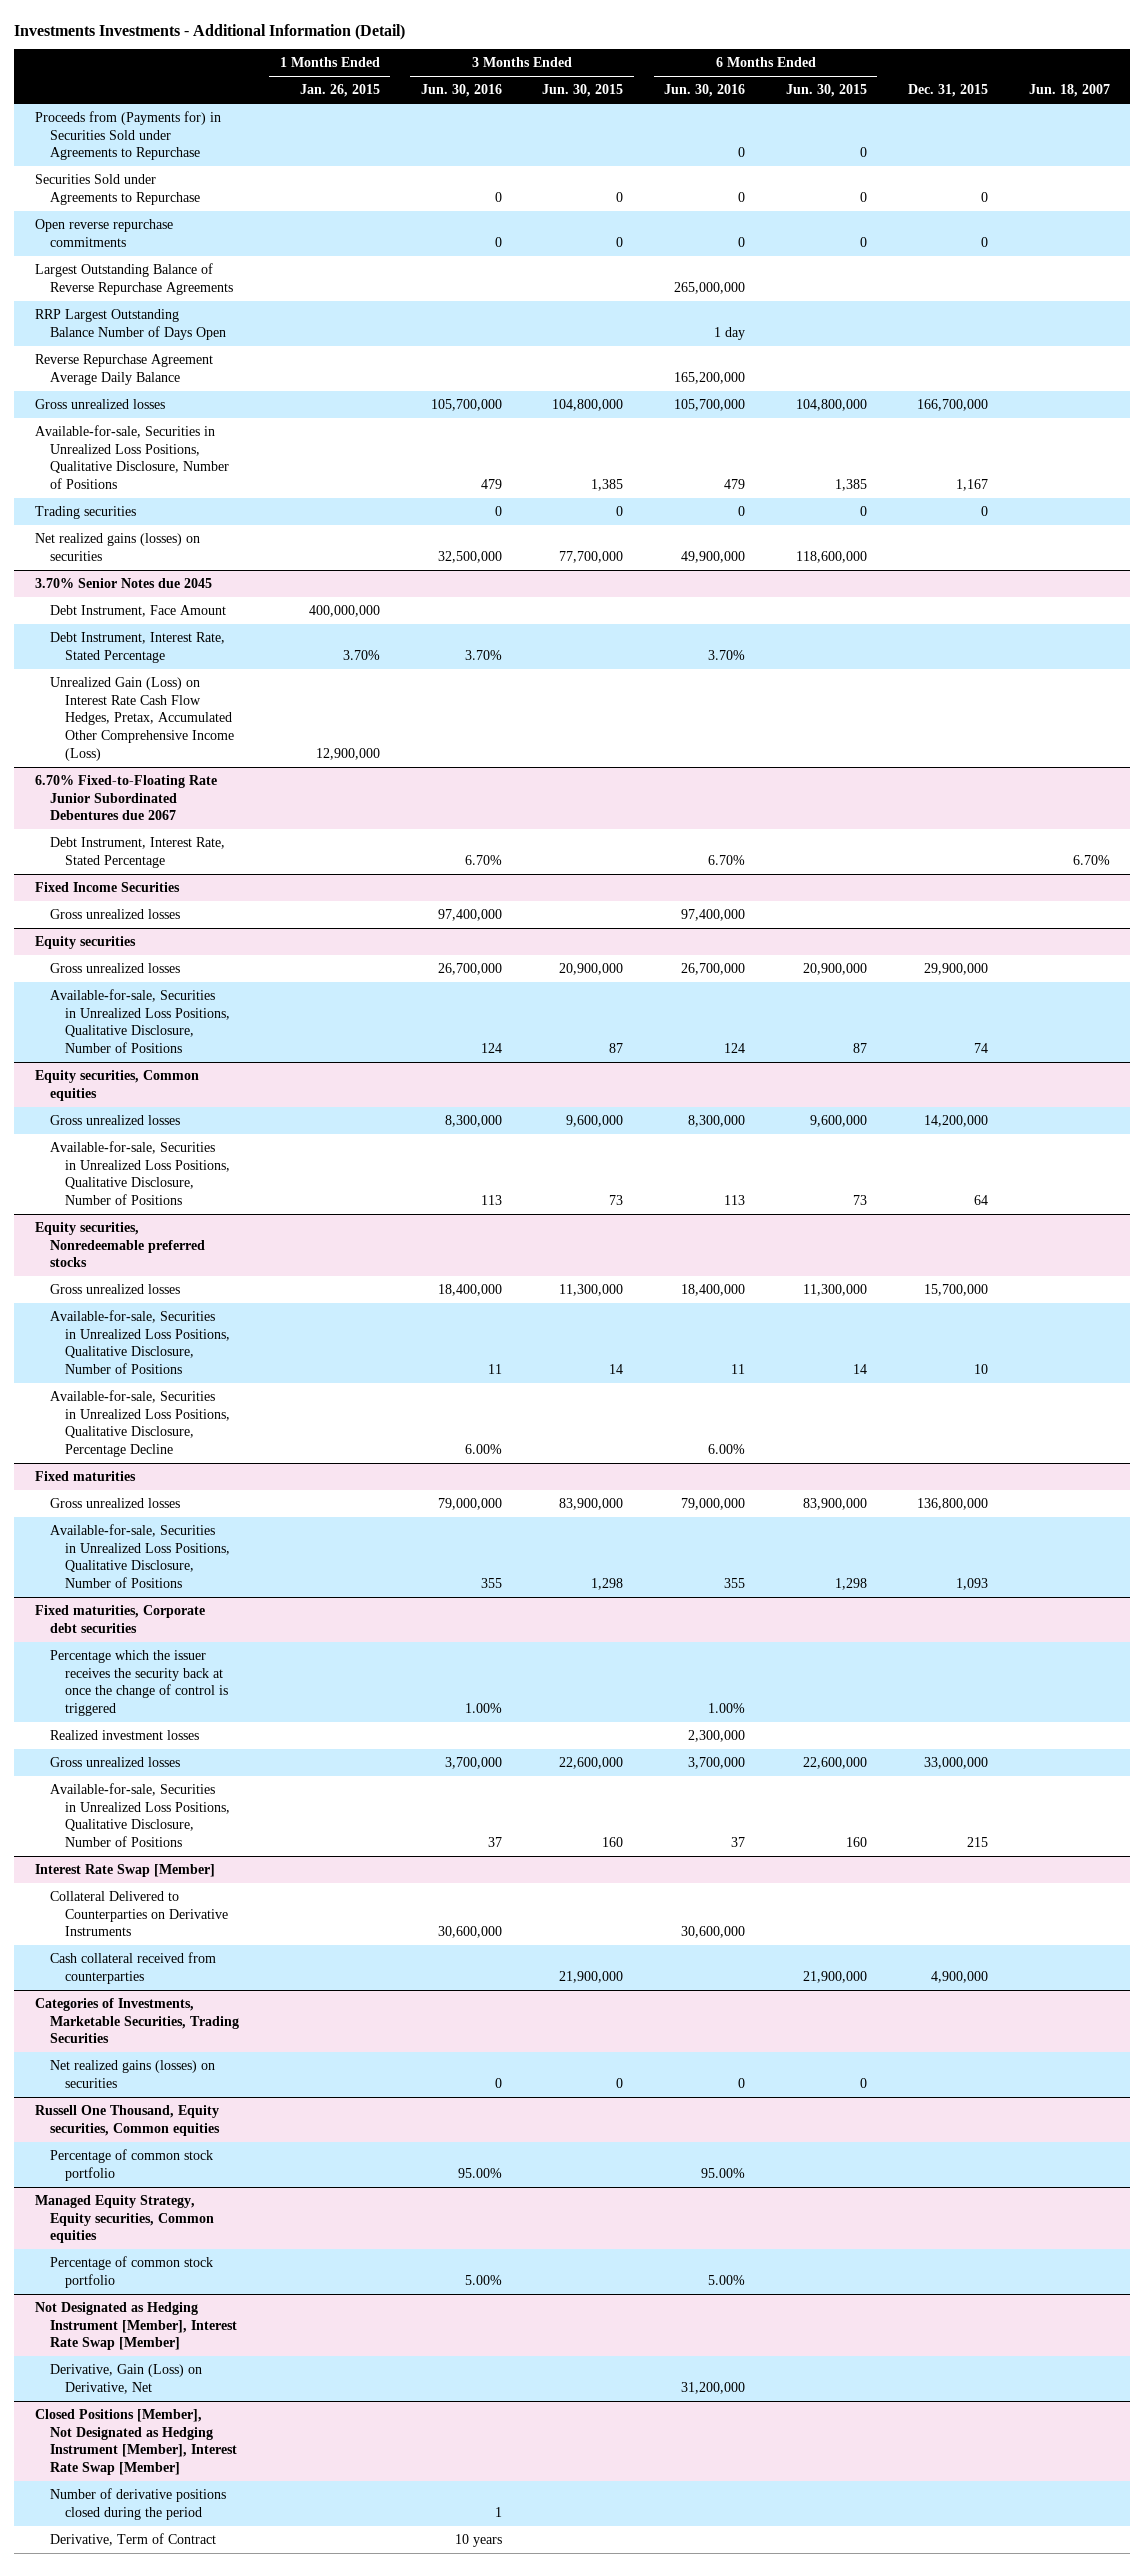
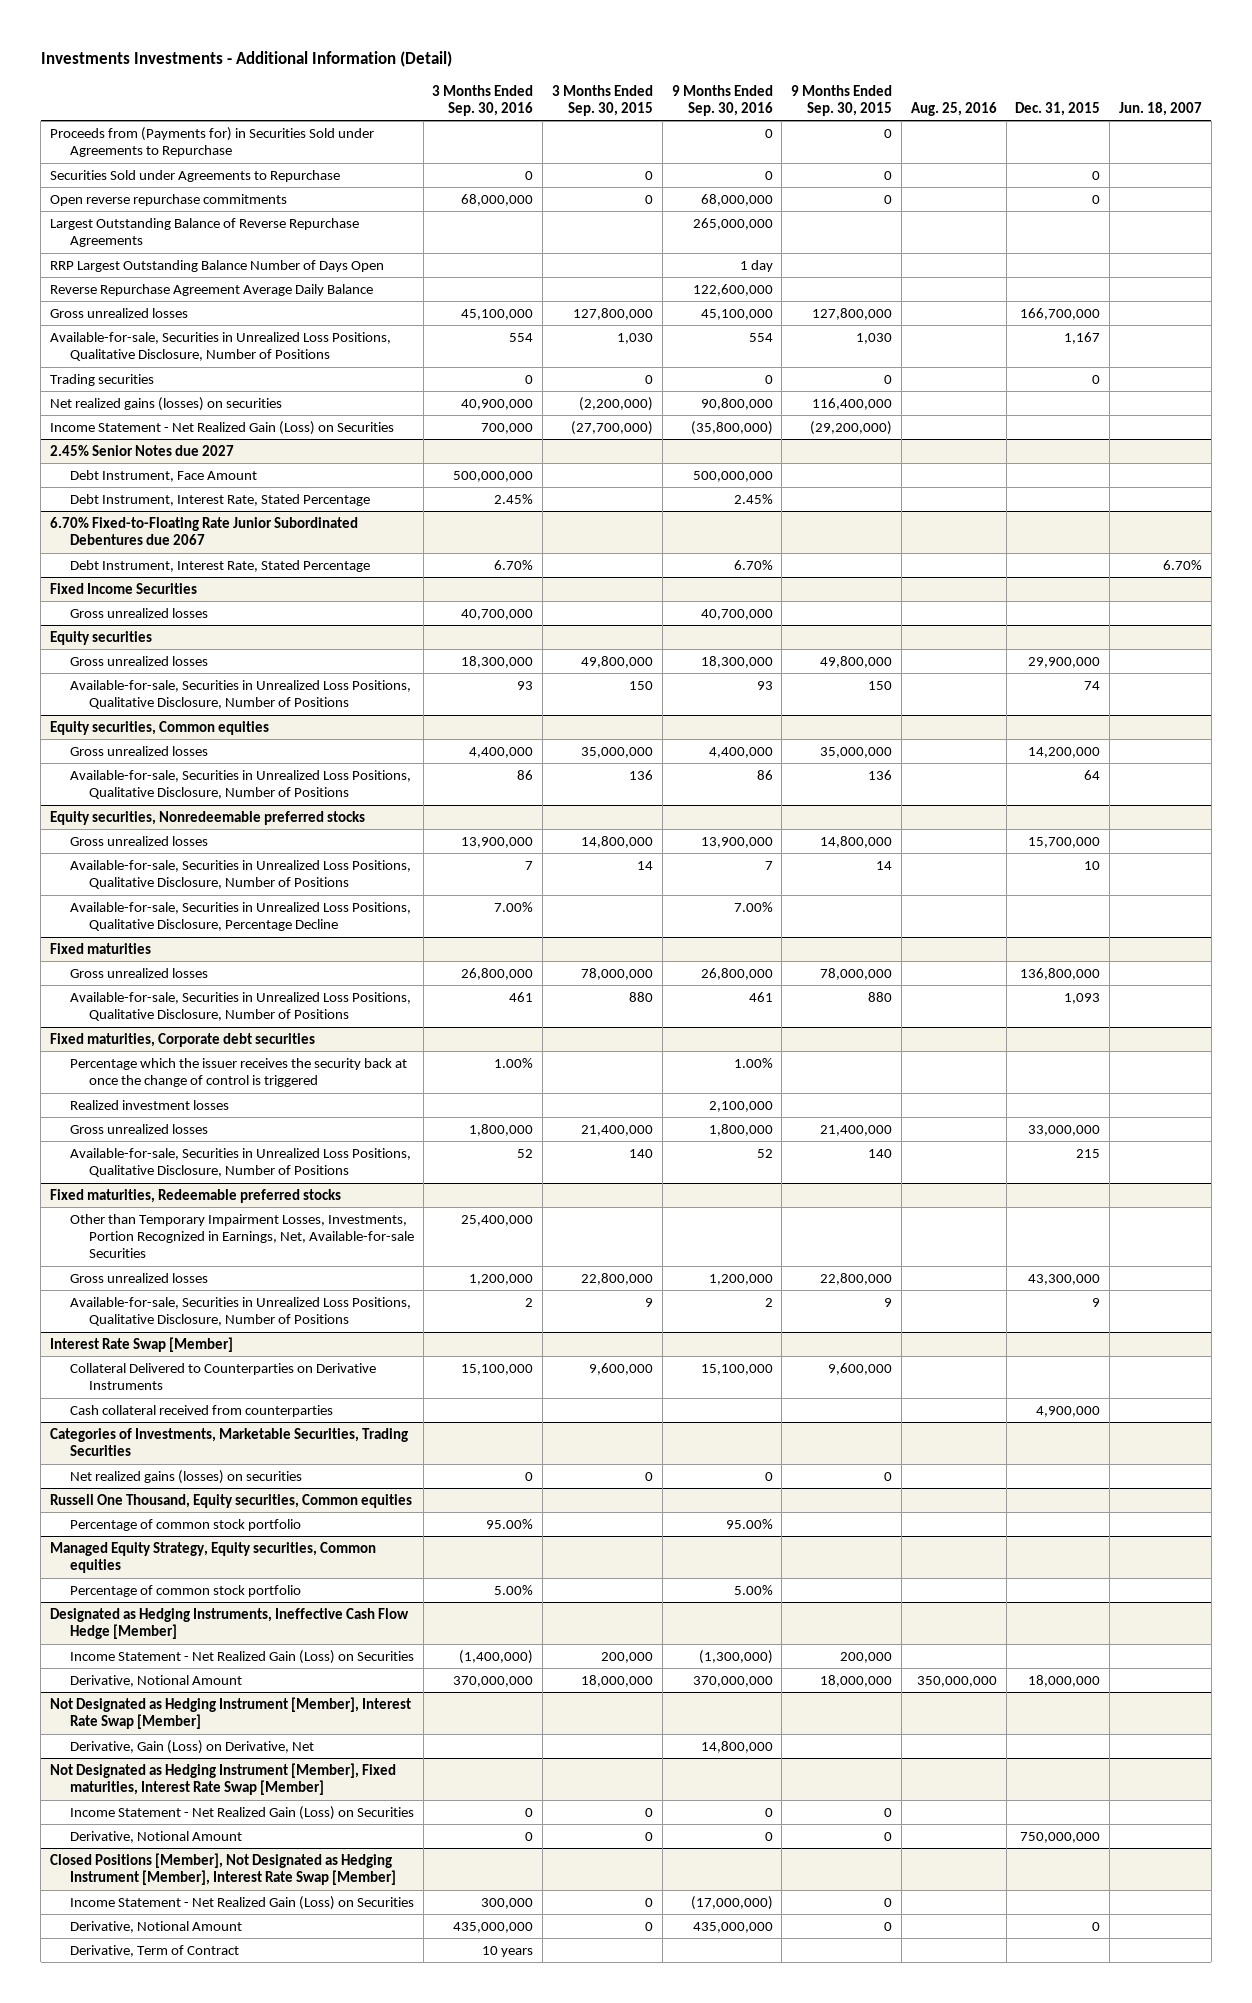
- | 1 Months Ended Jan. 26, 2015 | 3 Months Ended Jun. 30, 2016 | 3 Months Ended Jun. 30, 2015 | 6 Months Ended Jun. 30, 2016 | 6 Months Ended Jun. 30, 2015 | Dec. 31, 2015 | Jun. 18, 2007
+ | 3 Months Ended Sep. 30, 2016 | 3 Months Ended Sep. 30, 2015 | 9 Months Ended Sep. 30, 2016 | 9 Months Ended Sep. 30, 2015 | Aug. 25, 2016 | Dec. 31, 2015 | Jun. 18, 2007
- 3.70% Senior Notes due 2045
- Debt Instrument, Face Amount | 400,000,000 | | | | | |
- Debt Instrument, Interest Rate, Stated Percentage | 3.70% | 3.70% | | 3.70% | | |
- Unrealized Gain (Loss) on Interest Rate Cash Flow Hedges, Pretax, Accumulated Other Comprehensive Income (Loss) | 12,900,000 | | | | | |
+ Income Statement - Net Realized Gain (Loss) on Securities | 700,000 | (27,700,000) | (35,800,000) | (29,200,000) | | |
+ 2.45% Senior Notes due 2027
+ Debt Instrument, Face Amount | 500,000,000 | | 500,000,000 | | | |
+ Debt Instrument, Interest Rate, Stated Percentage | 2.45% | | 2.45% | | | |
+ Fixed maturities, Redeemable preferred stocks
+ Other than Temporary Impairment Losses, Investments, Portion Recognized in Earnings, Net, Available-for-sale Securities | 25,400,000 | | | | | |
+ Gross unrealized losses | 1,200,000 | 22,800,000 | 1,200,000 | 22,800,000 | | 43,300,000 |
+ Available-for-sale, Securities in Unrealized Loss Positions, Qualitative Disclosure, Number of Positions | 2 | 9 | 2 | 9 | | 9 |
+ Designated as Hedging Instruments, Ineffective Cash Flow Hedge [Member]
+ Income Statement - Net Realized Gain (Loss) on Securities | (1,400,000) | 200,000 | (1,300,000) | 200,000 | | |
+ Derivative, Notional Amount | 370,000,000 | 18,000,000 | 370,000,000 | 18,000,000 | 350,000,000 | 18,000,000 |
+ Not Designated as Hedging Instrument [Member], Fixed maturities, Interest Rate Swap [Member]
+ Income Statement - Net Realized Gain (Loss) on Securities | 0 | 0 | 0 | 0 | | |
+ Derivative, Notional Amount | 0 | 0 | 0 | 0 | | 750,000,000 |
@ Closed Positions [Member], Not Designated as Hedging Instrument [Member], Interest Rate Swap [Member]
- Number of derivative positions closed during the period | | 1 | | | | |
+ Income Statement - Net Realized Gain (Loss) on Securities | 300,000 | 0 | (17,000,000) | 0 | | |
+ Derivative, Notional Amount | 435,000,000 | 0 | 435,000,000 | 0 | | 0 |

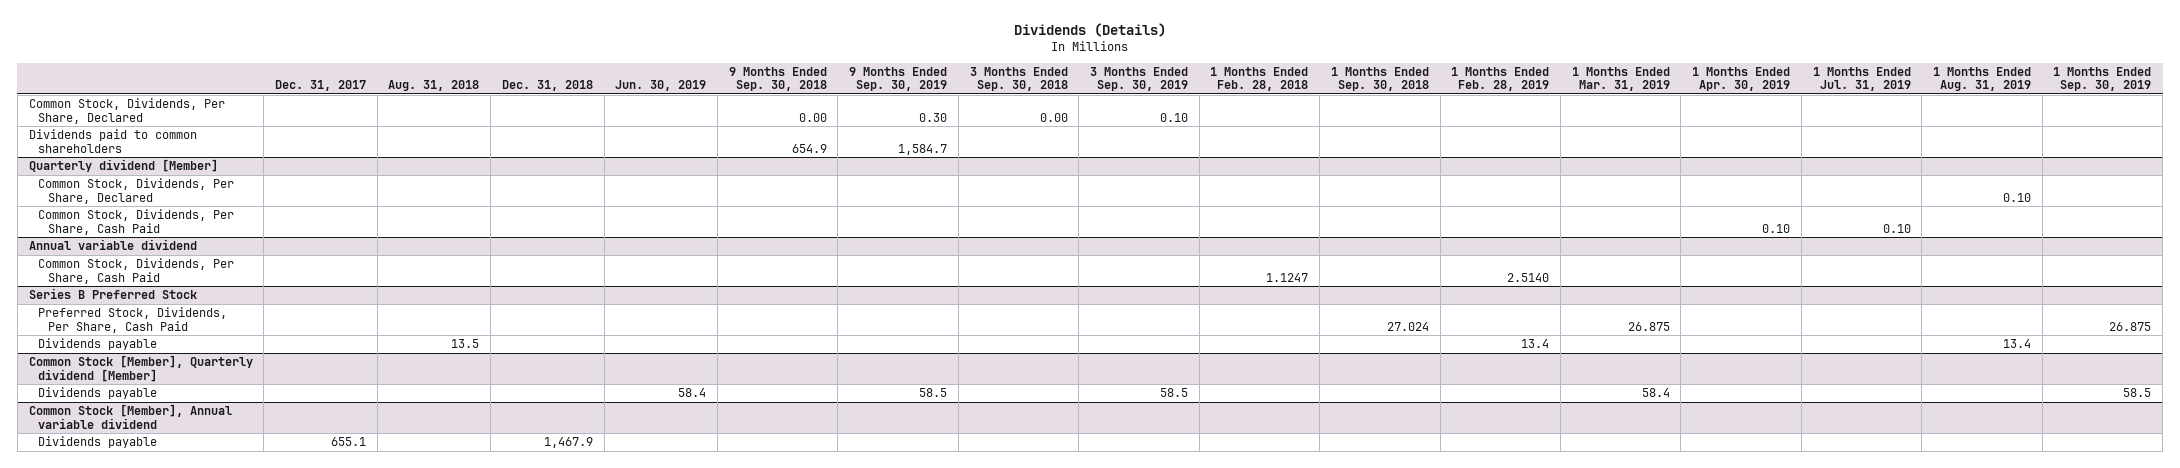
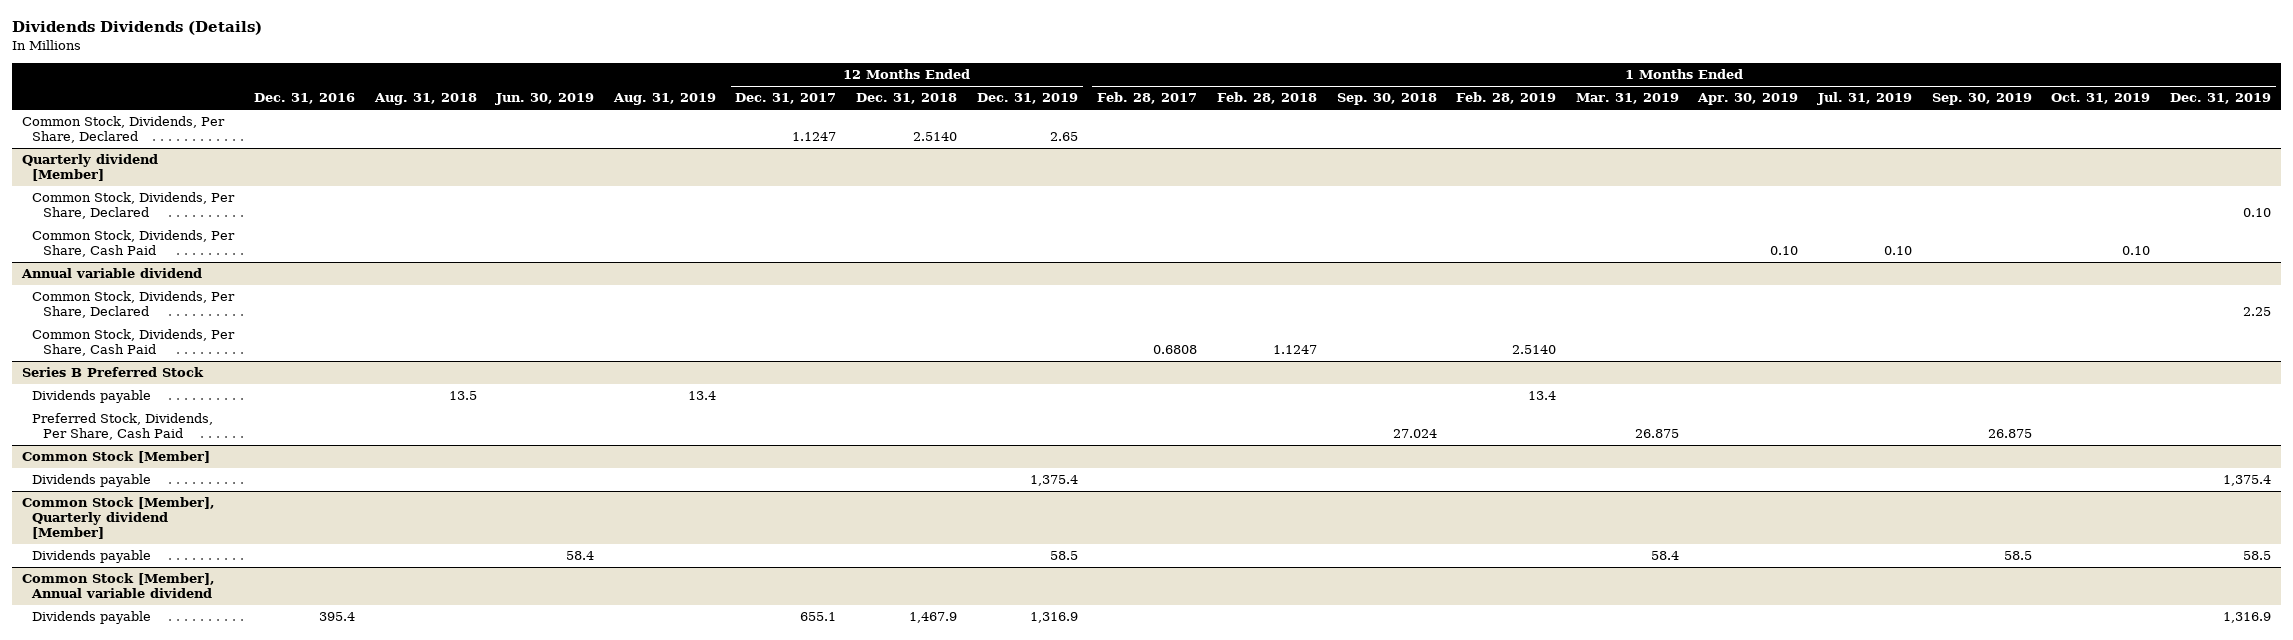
- Dividends (Details)
+ Dividends Dividends (Details)
- | Dec. 31, 2017 | Aug. 31, 2018 | Dec. 31, 2018 | Jun. 30, 2019 | 9 Months Ended Sep. 30, 2018 | 9 Months Ended Sep. 30, 2019 | 3 Months Ended Sep. 30, 2018 | 3 Months Ended Sep. 30, 2019 | 1 Months Ended Feb. 28, 2018 | 1 Months Ended Sep. 30, 2018 | 1 Months Ended Feb. 28, 2019 | 1 Months Ended Mar. 31, 2019 | 1 Months Ended Apr. 30, 2019 | 1 Months Ended Jul. 31, 2019 | 1 Months Ended Aug. 31, 2019 | 1 Months Ended Sep. 30, 2019
+ | Dec. 31, 2016 | Aug. 31, 2018 | Jun. 30, 2019 | Aug. 31, 2019 | 12 Months Ended Dec. 31, 2017 | 12 Months Ended Dec. 31, 2018 | 12 Months Ended Dec. 31, 2019 | 1 Months Ended Feb. 28, 2017 | 1 Months Ended Feb. 28, 2018 | 1 Months Ended Sep. 30, 2018 | 1 Months Ended Feb. 28, 2019 | 1 Months Ended Mar. 31, 2019 | 1 Months Ended Apr. 30, 2019 | 1 Months Ended Jul. 31, 2019 | 1 Months Ended Sep. 30, 2019 | 1 Months Ended Oct. 31, 2019 | 1 Months Ended Dec. 31, 2019
- Dividends paid to common shareholders | | | | | 654.9 | 1,584.7 | | | | | | | | | |
@ Annual variable dividend
+ Common Stock, Dividends, Per Share, Declared | | | | | | | | | | | | | | | | | 2.25
@ Series B Preferred Stock
moved down: Preferred Stock, Dividends, Per Share, Cash Paid | | | | | | | | | | 27.024 | | 26.875 | | | 26.875 | |
+ Common Stock [Member]
+ Dividends payable | | | | | | | 1,375.4 | | | | | | | | | | 1,375.4

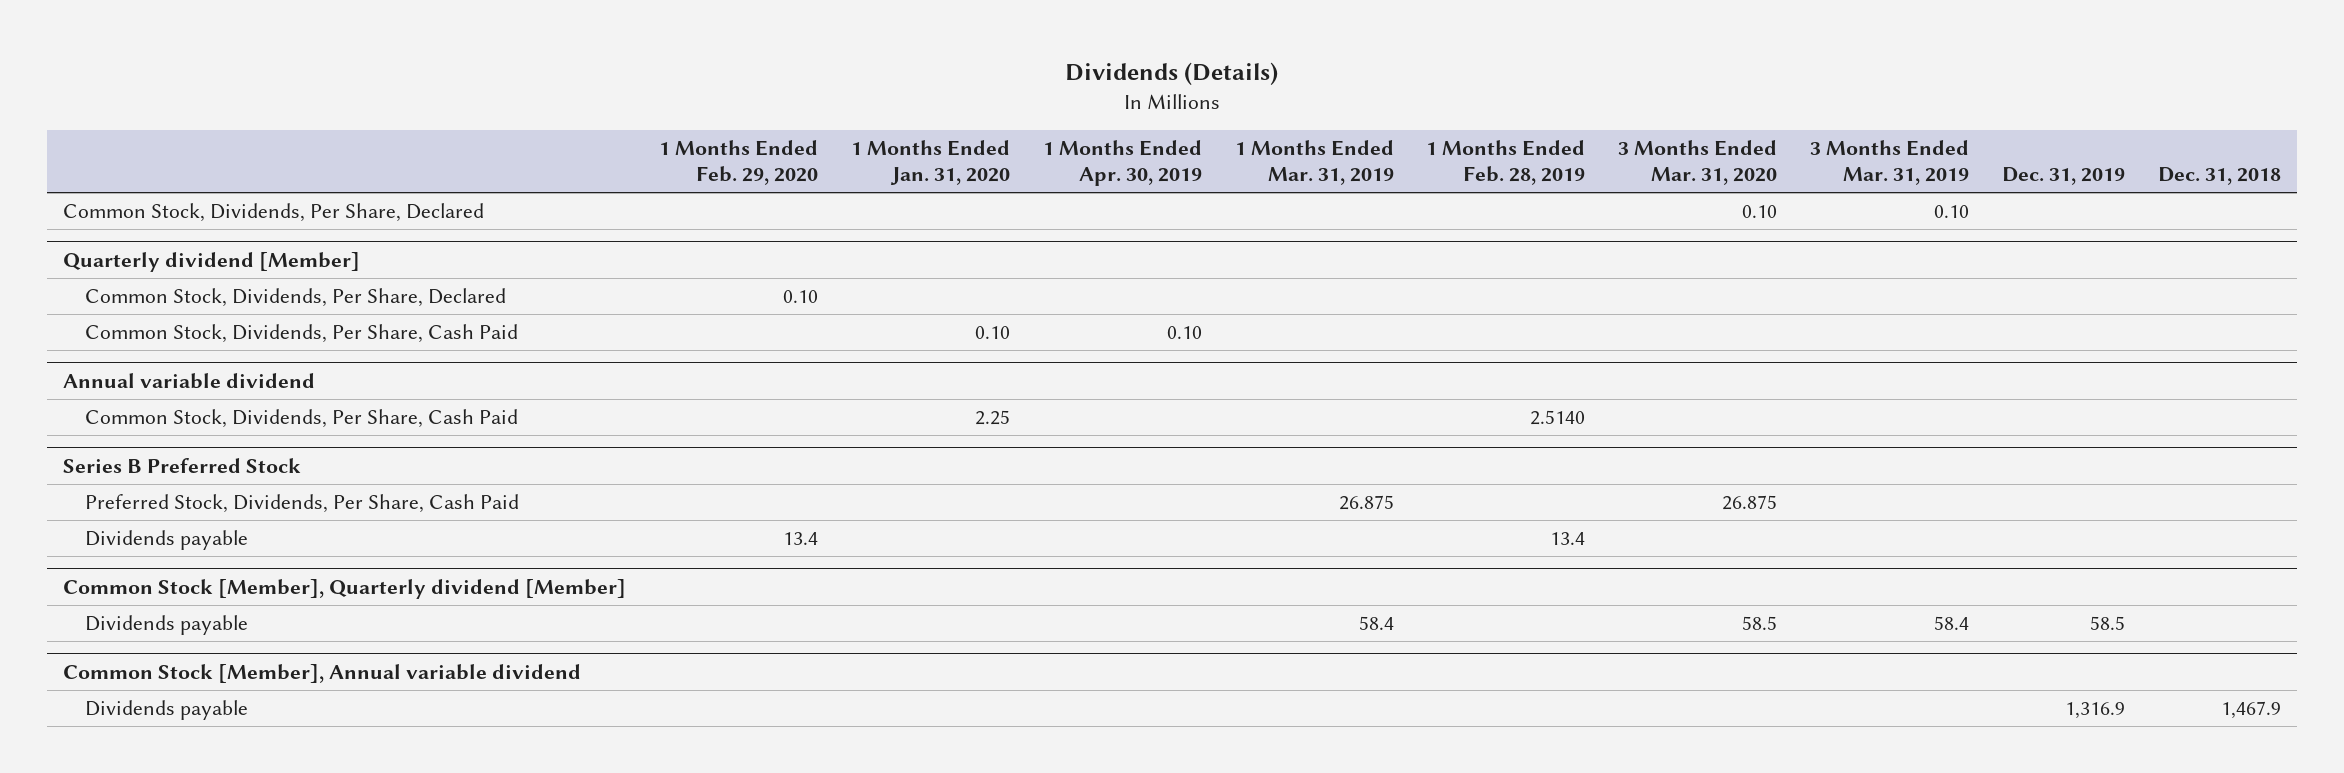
- Dividends Dividends (Details)
+ Dividends (Details)
- | Dec. 31, 2016 | Aug. 31, 2018 | Jun. 30, 2019 | Aug. 31, 2019 | 12 Months Ended Dec. 31, 2017 | 12 Months Ended Dec. 31, 2018 | 12 Months Ended Dec. 31, 2019 | 1 Months Ended Feb. 28, 2017 | 1 Months Ended Feb. 28, 2018 | 1 Months Ended Sep. 30, 2018 | 1 Months Ended Feb. 28, 2019 | 1 Months Ended Mar. 31, 2019 | 1 Months Ended Apr. 30, 2019 | 1 Months Ended Jul. 31, 2019 | 1 Months Ended Sep. 30, 2019 | 1 Months Ended Oct. 31, 2019 | 1 Months Ended Dec. 31, 2019
+ | 1 Months Ended Feb. 29, 2020 | 1 Months Ended Jan. 31, 2020 | 1 Months Ended Apr. 30, 2019 | 1 Months Ended Mar. 31, 2019 | 1 Months Ended Feb. 28, 2019 | 3 Months Ended Mar. 31, 2020 | 3 Months Ended Mar. 31, 2019 | Dec. 31, 2019 | Dec. 31, 2018
@ Annual variable dividend
- Common Stock, Dividends, Per Share, Declared | | | | | | | | | | | | | | | | | 2.25
- Common Stock [Member]
- Dividends payable | | | | | | | 1,375.4 | | | | | | | | | | 1,375.4
@ Series B Preferred Stock
moved down: Dividends payable | 13.4 | | | | 13.4 | | | |

